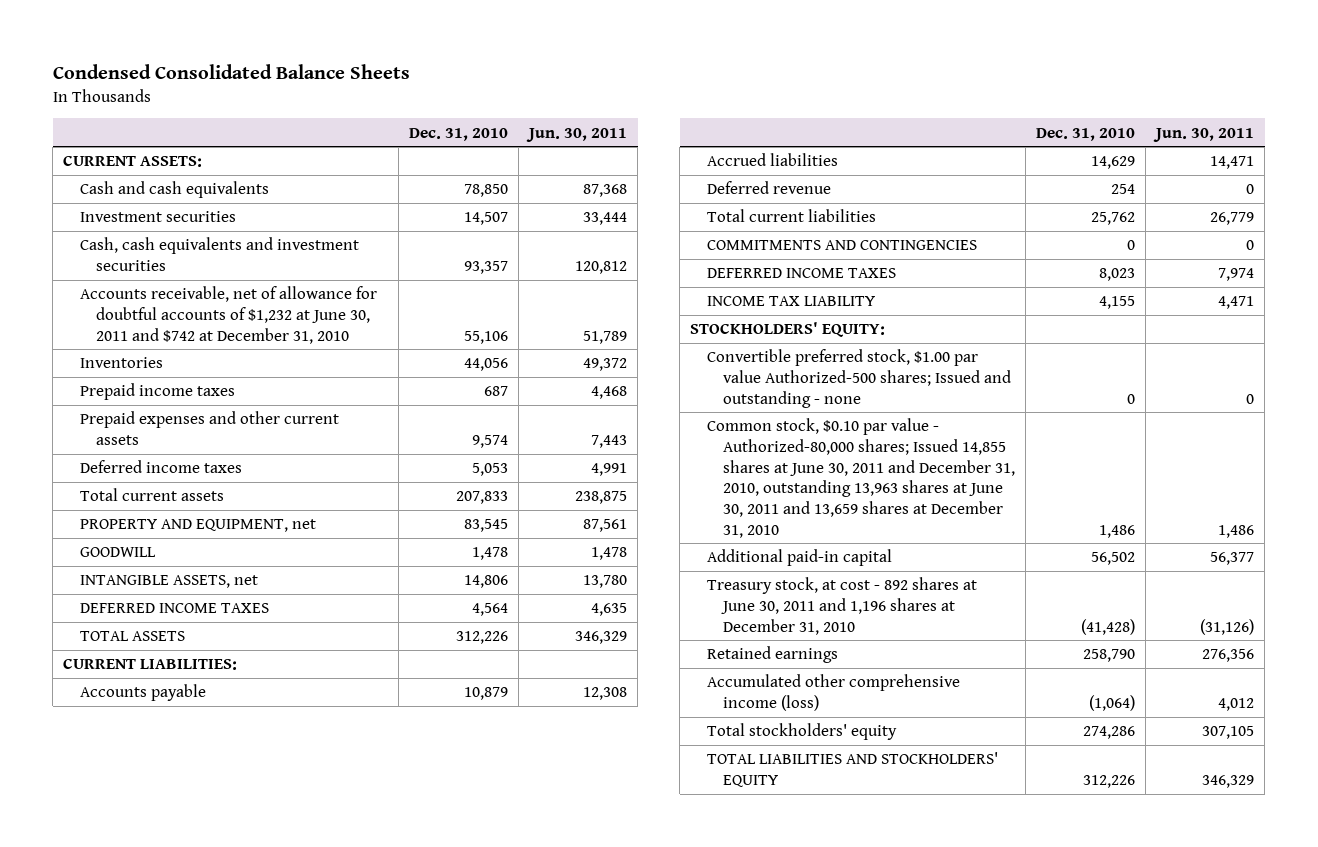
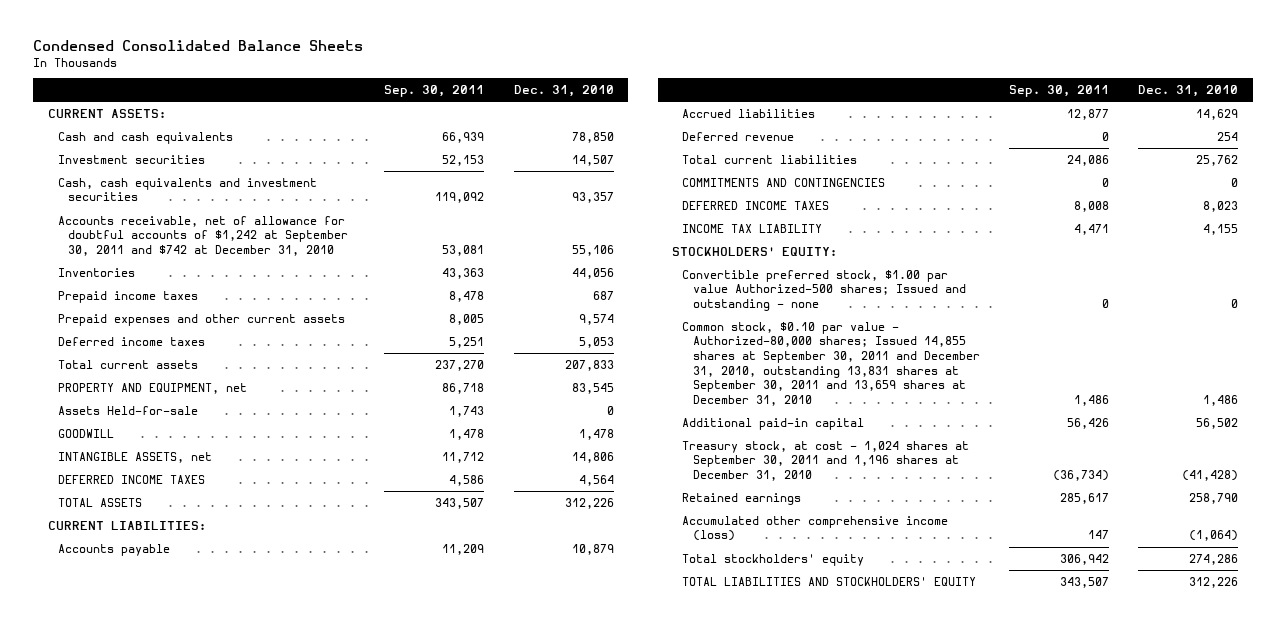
- | Dec. 31, 2010 | Jun. 30, 2011
+ | Sep. 30, 2011 | Dec. 31, 2010
- Accounts receivable, net of allowance for doubtful accounts of $1,232 at June 30, 2011 and $742 at December 31, 2010 | 55,106 | 51,789
+ Accounts receivable, net of allowance for doubtful accounts of $1,242 at September 30, 2011 and $742 at December 31, 2010 | 53,081 | 55,106
+ Assets Held-for-sale | 1,743 | 0
- Common stock, $0.10 par value - Authorized-80,000 shares; Issued 14,855 shares at June 30, 2011 and December 31, 2010, outstanding 13,963 shares at June 30, 2011 and 13,659 shares at December 31, 2010 | 1,486 | 1,486
+ Common stock, $0.10 par value - Authorized-80,000 shares; Issued 14,855 shares at September 30, 2011 and December 31, 2010, outstanding 13,831 shares at September 30, 2011 and 13,659 shares at December 31, 2010 | 1,486 | 1,486
- Treasury stock, at cost - 892 shares at June 30, 2011 and 1,196 shares at December 31, 2010 | (41,428) | (31,126)
+ Treasury stock, at cost - 1,024 shares at September 30, 2011 and 1,196 shares at December 31, 2010 | (36,734) | (41,428)

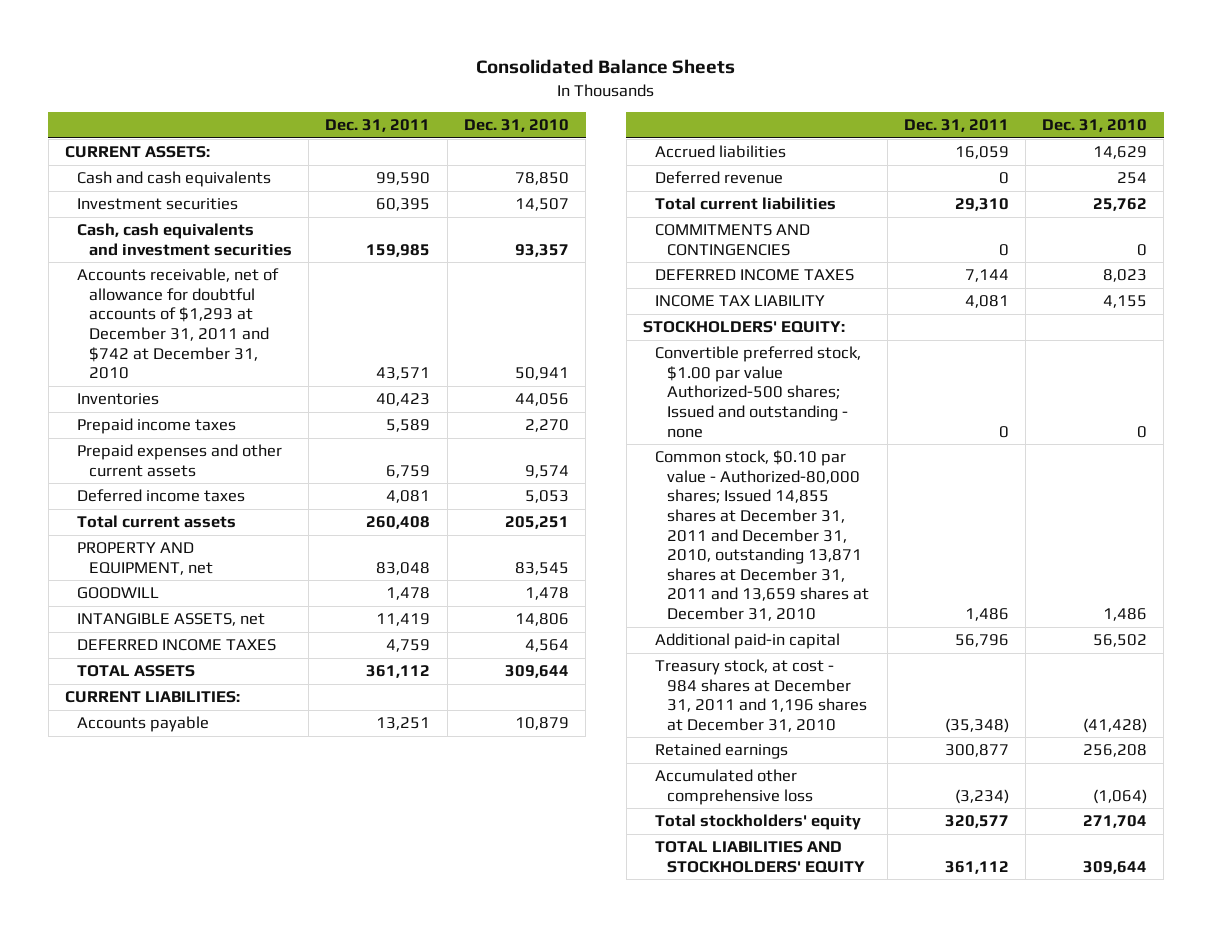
- Condensed Consolidated Balance Sheets
+ Consolidated Balance Sheets
- | Sep. 30, 2011 | Dec. 31, 2010
+ | Dec. 31, 2011 | Dec. 31, 2010
- Accounts receivable, net of allowance for doubtful accounts of $1,242 at September 30, 2011 and $742 at December 31, 2010 | 53,081 | 55,106
+ Accounts receivable, net of allowance for doubtful accounts of $1,293 at December 31, 2011 and $742 at December 31, 2010 | 43,571 | 50,941
- Prepaid income taxes | 8,478 | 687
+ Prepaid income taxes | 5,589 | 2,270
- Total current assets | 237,270 | 207,833
+ Total current assets | 260,408 | 205,251
- Assets Held-for-sale | 1,743 | 0
- TOTAL ASSETS | 343,507 | 312,226
+ TOTAL ASSETS | 361,112 | 309,644
- Common stock, $0.10 par value - Authorized-80,000 shares; Issued 14,855 shares at September 30, 2011 and December 31, 2010, outstanding 13,831 shares at September 30, 2011 and 13,659 shares at December 31, 2010 | 1,486 | 1,486
+ Common stock, $0.10 par value - Authorized-80,000 shares; Issued 14,855 shares at December 31, 2011 and December 31, 2010, outstanding 13,871 shares at December 31, 2011 and 13,659 shares at December 31, 2010 | 1,486 | 1,486
- Treasury stock, at cost - 1,024 shares at September 30, 2011 and 1,196 shares at December 31, 2010 | (36,734) | (41,428)
- Retained earnings | 285,617 | 258,790
- Accumulated other comprehensive income (loss) | 147 | (1,064)
- Total stockholders' equity | 306,942 | 274,286
- TOTAL LIABILITIES AND STOCKHOLDERS' EQUITY | 343,507 | 312,226
+ Treasury stock, at cost - 984 shares at December 31, 2011 and 1,196 shares at December 31, 2010 | (35,348) | (41,428)
+ Retained earnings | 300,877 | 256,208
+ Accumulated other comprehensive loss | (3,234) | (1,064)
+ Total stockholders' equity | 320,577 | 271,704
+ TOTAL LIABILITIES AND STOCKHOLDERS' EQUITY | 361,112 | 309,644

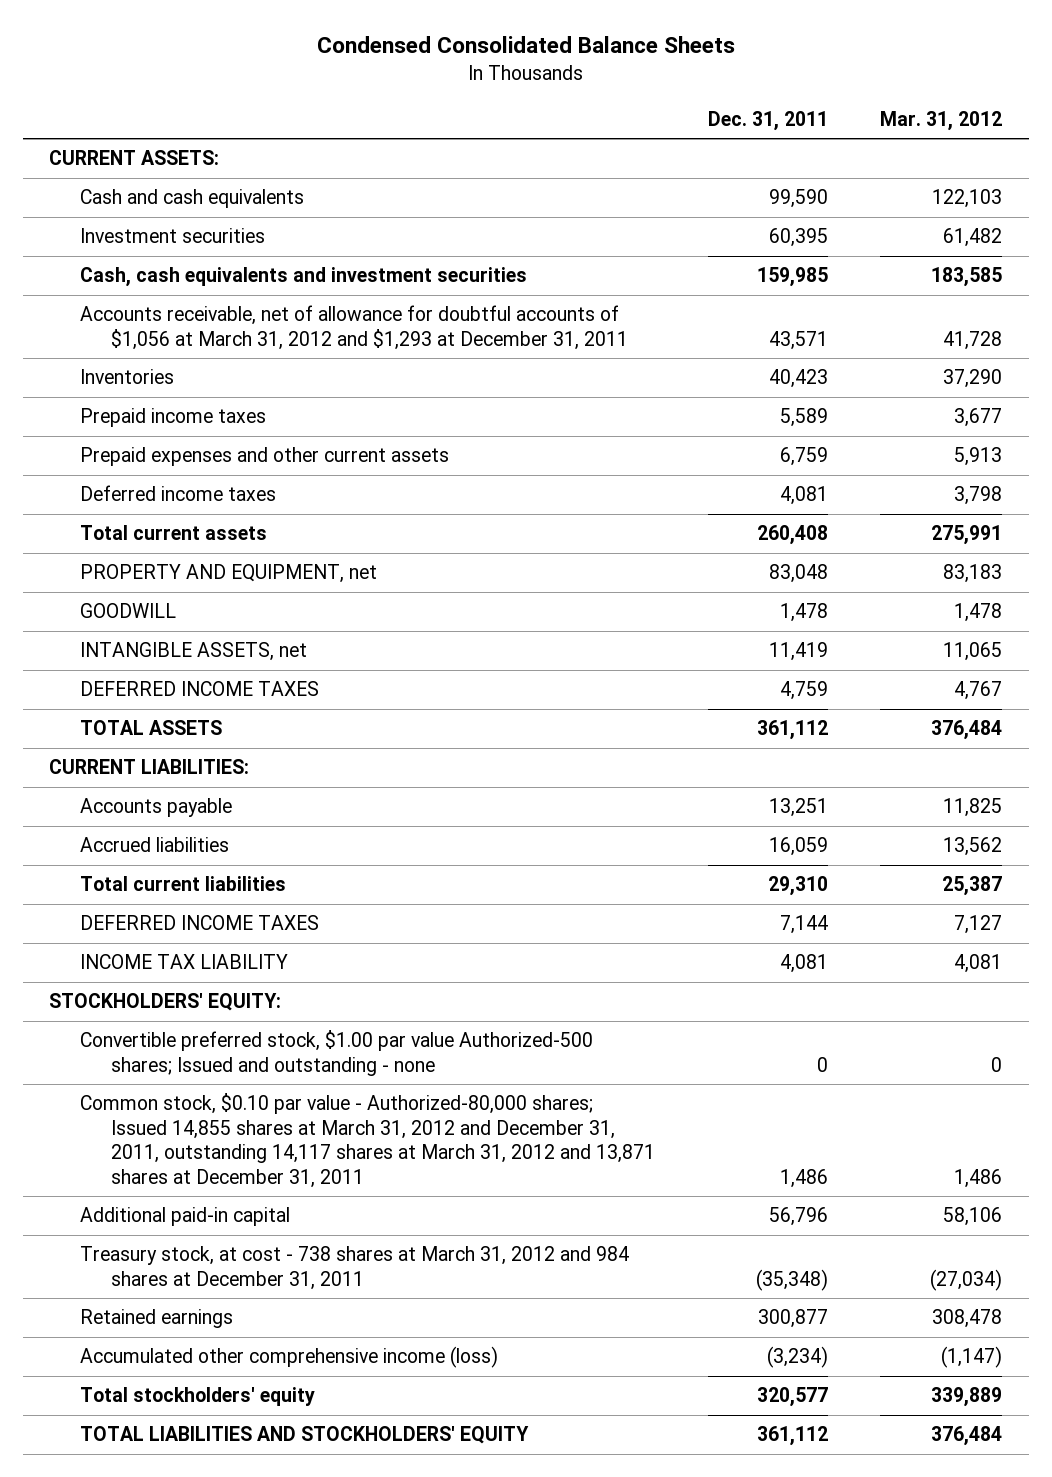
- Consolidated Balance Sheets
+ Condensed Consolidated Balance Sheets
- | Dec. 31, 2011 | Dec. 31, 2010
+ | Dec. 31, 2011 | Mar. 31, 2012
- Accounts receivable, net of allowance for doubtful accounts of $1,293 at December 31, 2011 and $742 at December 31, 2010 | 43,571 | 50,941
+ Accounts receivable, net of allowance for doubtful accounts of $1,056 at March 31, 2012 and $1,293 at December 31, 2011 | 43,571 | 41,728
- Deferred revenue | 0 | 254
- COMMITMENTS AND CONTINGENCIES | 0 | 0
- Common stock, $0.10 par value - Authorized-80,000 shares; Issued 14,855 shares at December 31, 2011 and December 31, 2010, outstanding 13,871 shares at December 31, 2011 and 13,659 shares at December 31, 2010 | 1,486 | 1,486
+ Common stock, $0.10 par value - Authorized-80,000 shares; Issued 14,855 shares at March 31, 2012 and December 31, 2011, outstanding 14,117 shares at March 31, 2012 and 13,871 shares at December 31, 2011 | 1,486 | 1,486
- Treasury stock, at cost - 984 shares at December 31, 2011 and 1,196 shares at December 31, 2010 | (35,348) | (41,428)
+ Treasury stock, at cost - 738 shares at March 31, 2012 and 984 shares at December 31, 2011 | (35,348) | (27,034)
- Accumulated other comprehensive loss | (3,234) | (1,064)
+ Accumulated other comprehensive income (loss) | (3,234) | (1,147)

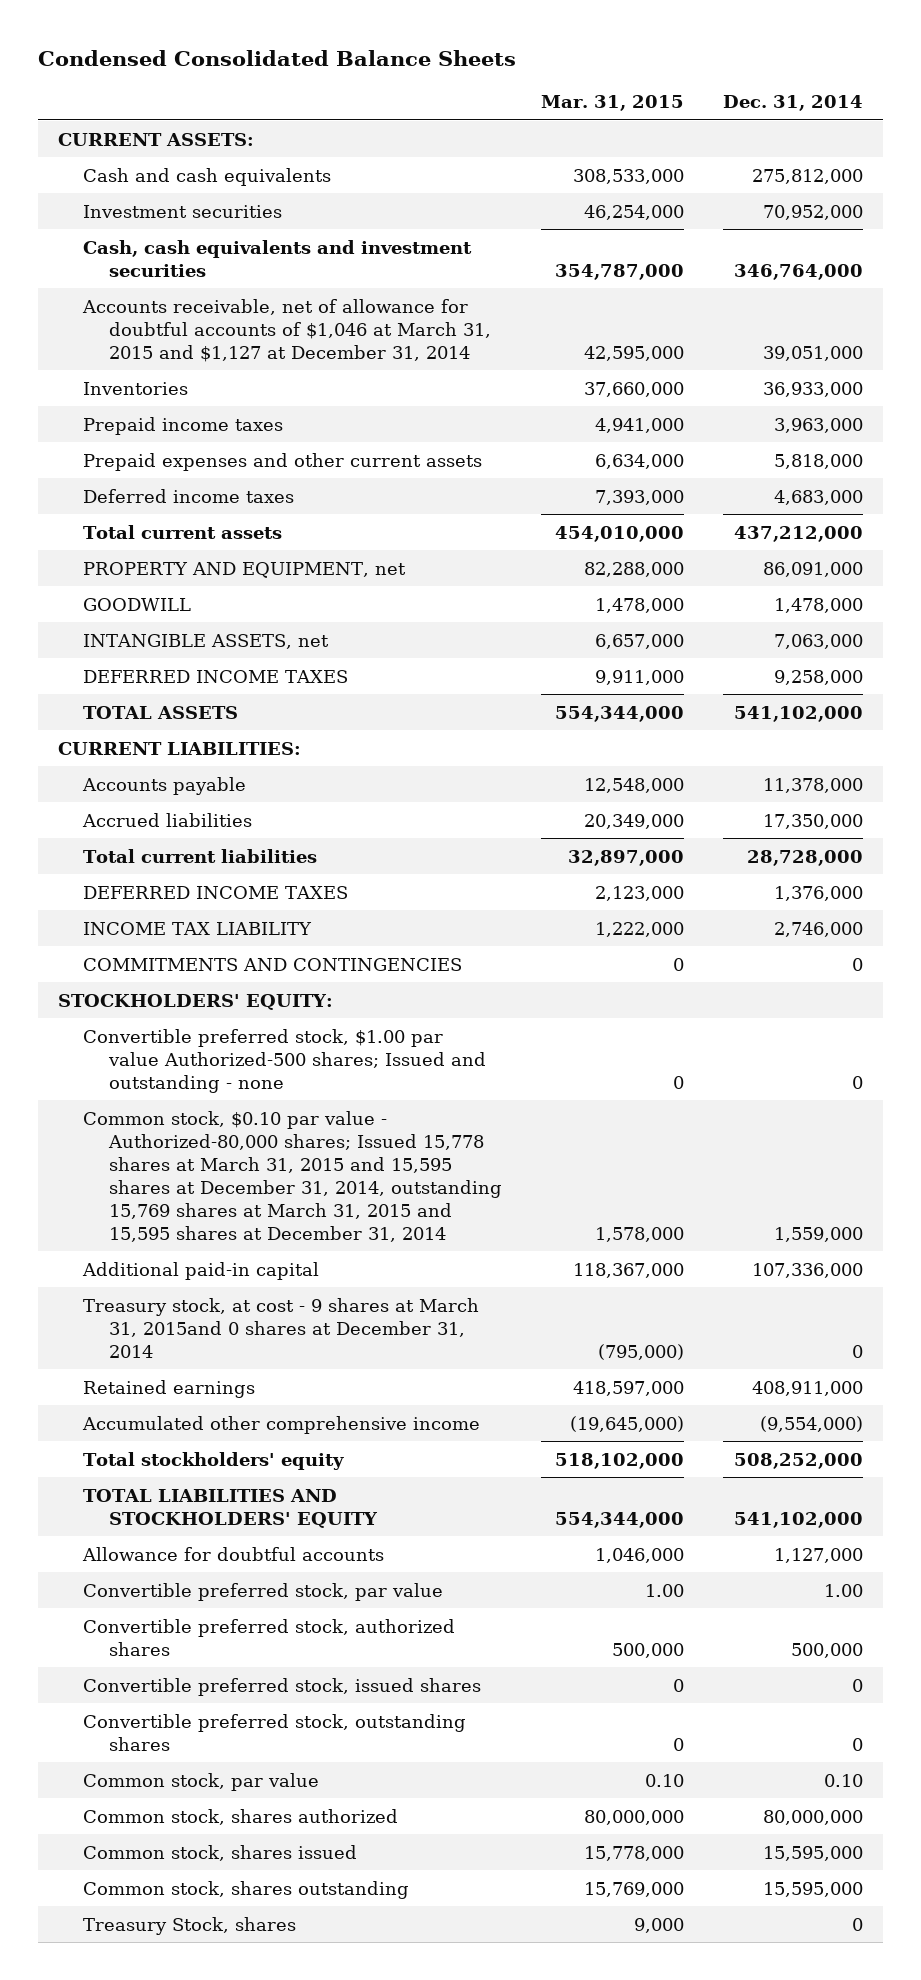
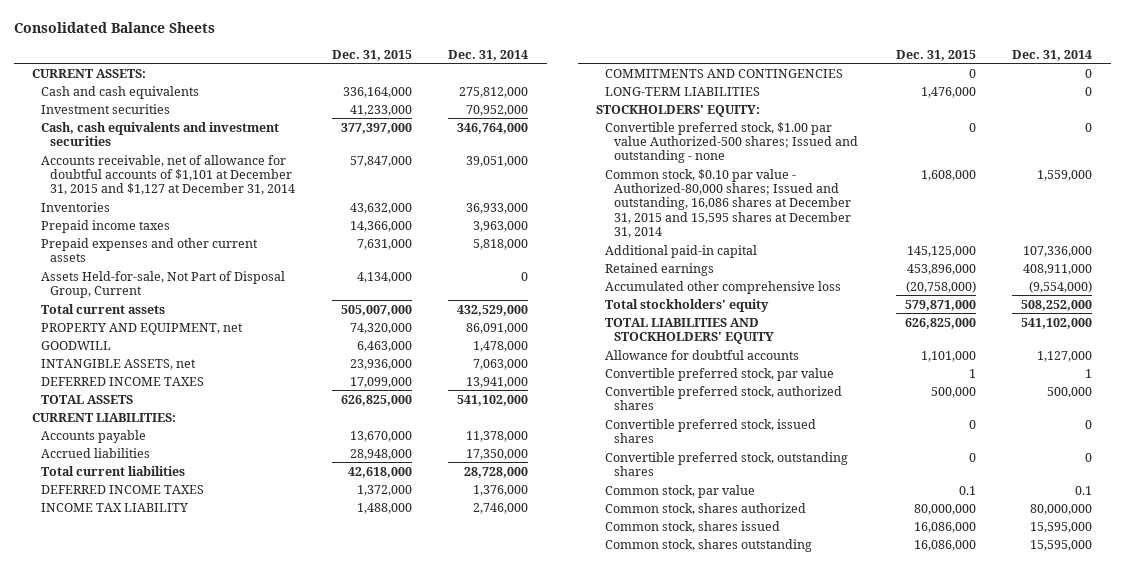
- Condensed Consolidated Balance Sheets
+ Consolidated Balance Sheets
- | Mar. 31, 2015 | Dec. 31, 2014
+ | Dec. 31, 2015 | Dec. 31, 2014
- Accounts receivable, net of allowance for doubtful accounts of $1,046 at March 31, 2015 and $1,127 at December 31, 2014 | 42,595,000 | 39,051,000
+ Accounts receivable, net of allowance for doubtful accounts of $1,101 at December 31, 2015 and $1,127 at December 31, 2014 | 57,847,000 | 39,051,000
- Deferred income taxes | 7,393,000 | 4,683,000
- Total current assets | 454,010,000 | 437,212,000
+ Assets Held-for-sale, Not Part of Disposal Group, Current | 4,134,000 | 0
+ Total current assets | 505,007,000 | 432,529,000
- DEFERRED INCOME TAXES | 9,911,000 | 9,258,000
+ DEFERRED INCOME TAXES | 17,099,000 | 13,941,000
+ LONG-TERM LIABILITIES | 1,476,000 | 0
- Common stock, $0.10 par value - Authorized-80,000 shares; Issued 15,778 shares at March 31, 2015 and 15,595 shares at December 31, 2014, outstanding 15,769 shares at March 31, 2015 and 15,595 shares at December 31, 2014 | 1,578,000 | 1,559,000
+ Common stock, $0.10 par value - Authorized-80,000 shares; Issued and outstanding, 16,086 shares at December 31, 2015 and 15,595 shares at December 31, 2014 | 1,608,000 | 1,559,000
- Treasury stock, at cost - 9 shares at March 31, 2015and 0 shares at December 31, 2014 | (795,000) | 0
- Accumulated other comprehensive income | (19,645,000) | (9,554,000)
+ Accumulated other comprehensive loss | (20,758,000) | (9,554,000)
- Convertible preferred stock, par value | 1.00 | 1.00
+ Convertible preferred stock, par value | 1 | 1
- Common stock, par value | 0.10 | 0.10
+ Common stock, par value | 0.1 | 0.1
- Treasury Stock, shares | 9,000 | 0

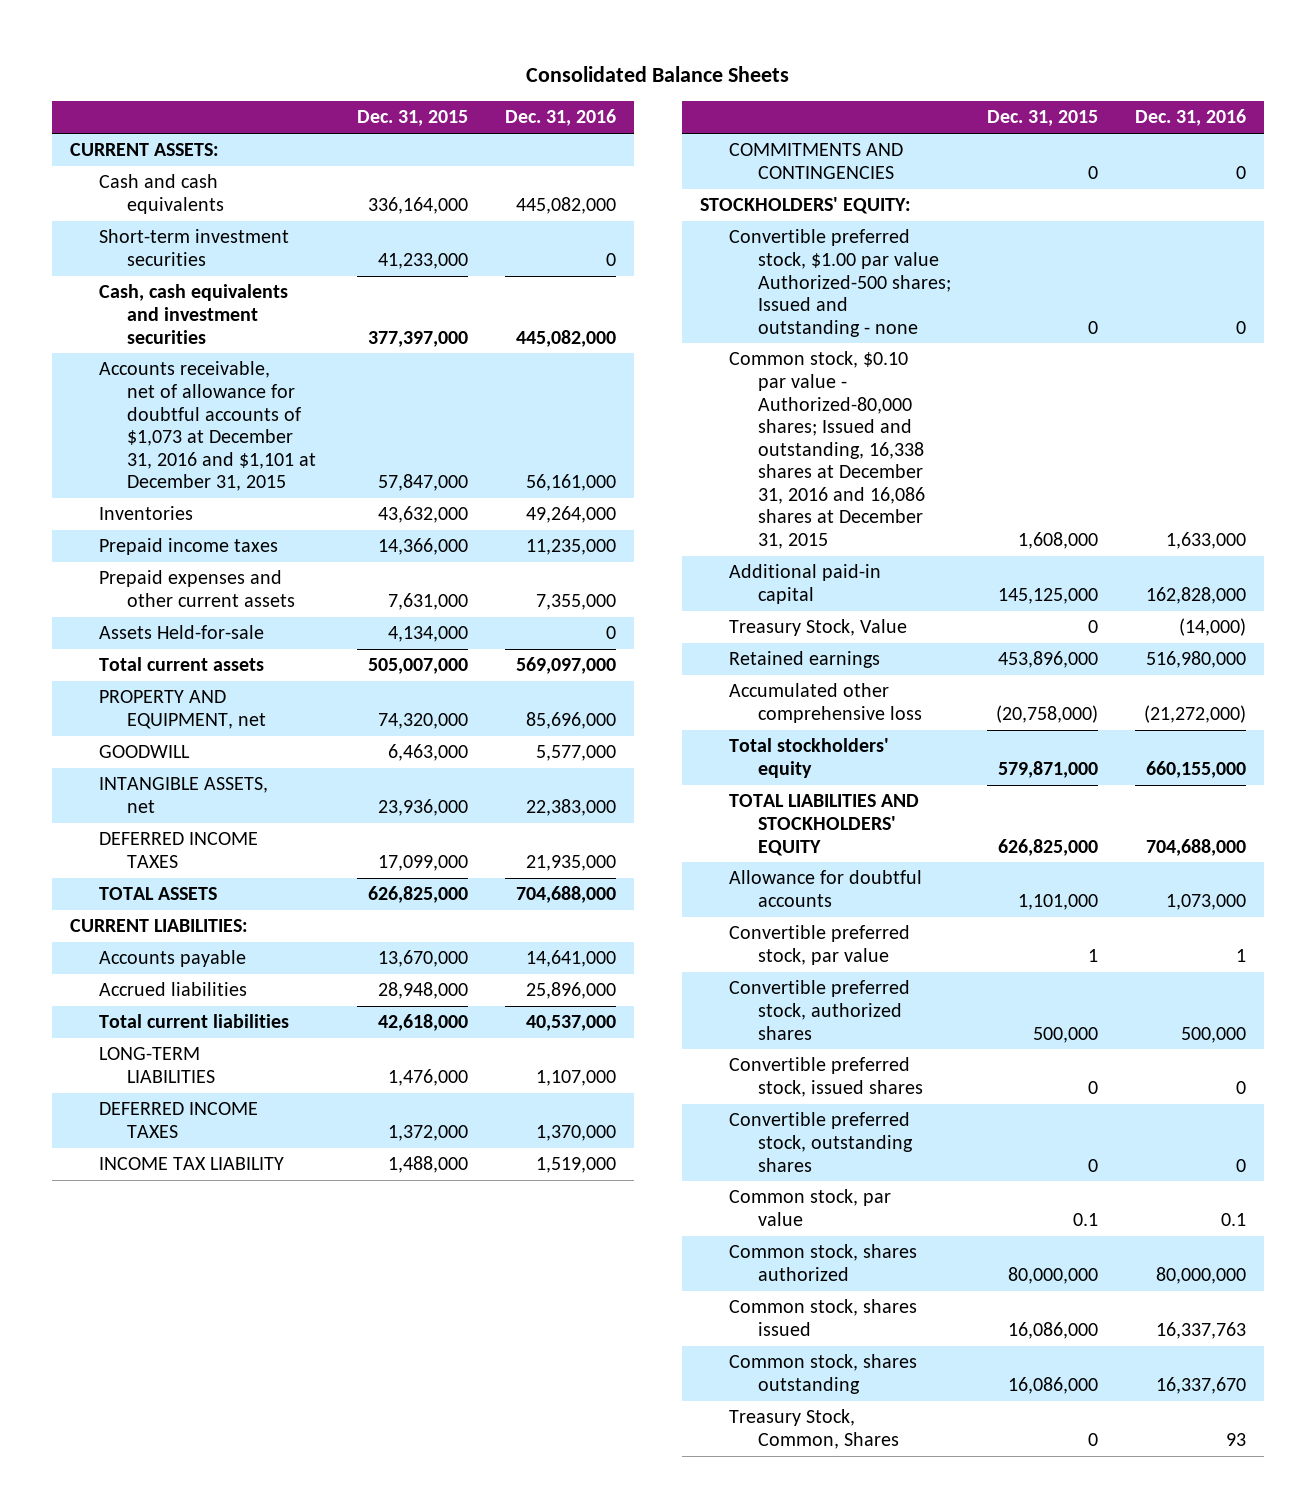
- | Dec. 31, 2015 | Dec. 31, 2014
+ | Dec. 31, 2015 | Dec. 31, 2016
- Investment securities | 41,233,000 | 70,952,000
+ Short-term investment securities | 41,233,000 | 0
- Accounts receivable, net of allowance for doubtful accounts of $1,101 at December 31, 2015 and $1,127 at December 31, 2014 | 57,847,000 | 39,051,000
+ Accounts receivable, net of allowance for doubtful accounts of $1,073 at December 31, 2016 and $1,101 at December 31, 2015 | 57,847,000 | 56,161,000
- Assets Held-for-sale, Not Part of Disposal Group, Current | 4,134,000 | 0
+ Assets Held-for-sale | 4,134,000 | 0
moved up: LONG-TERM LIABILITIES | 1,476,000 | 1,107,000
- Common stock, $0.10 par value - Authorized-80,000 shares; Issued and outstanding, 16,086 shares at December 31, 2015 and 15,595 shares at December 31, 2014 | 1,608,000 | 1,559,000
+ Common stock, $0.10 par value - Authorized-80,000 shares; Issued and outstanding, 16,338 shares at December 31, 2016 and 16,086 shares at December 31, 2015 | 1,608,000 | 1,633,000
+ Treasury Stock, Value | 0 | (14,000)
+ Treasury Stock, Common, Shares | 0 | 93

